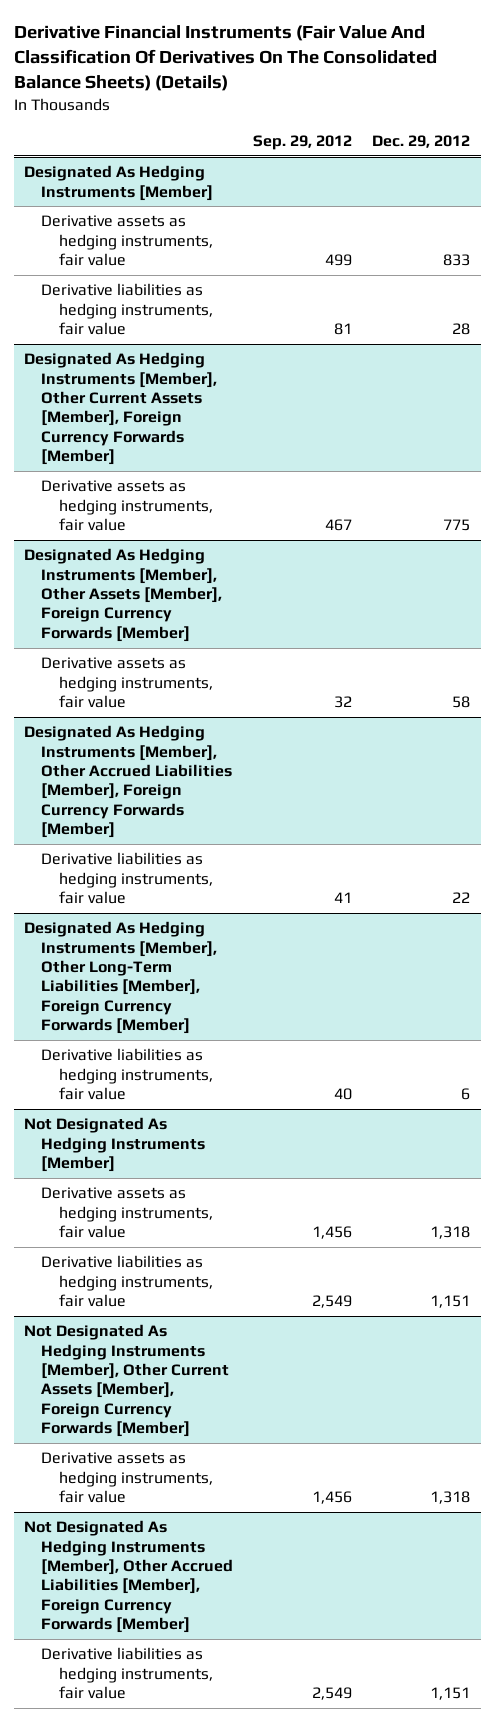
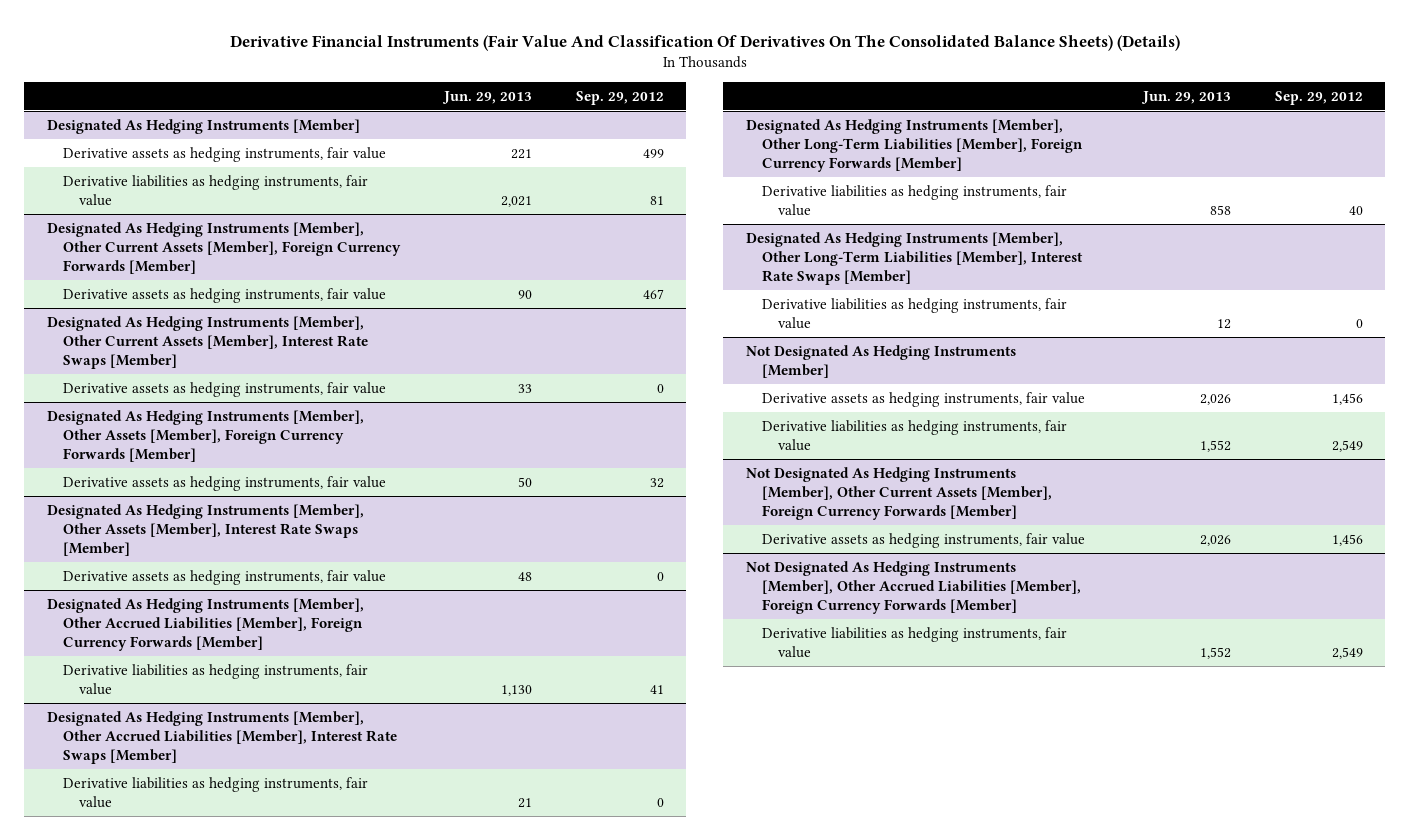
- | Sep. 29, 2012 | Dec. 29, 2012
+ | Jun. 29, 2013 | Sep. 29, 2012
+ Designated As Hedging Instruments [Member], Other Current Assets [Member], Interest Rate Swaps [Member]
+ Derivative assets as hedging instruments, fair value | 33 | 0
+ Designated As Hedging Instruments [Member], Other Assets [Member], Interest Rate Swaps [Member]
+ Derivative assets as hedging instruments, fair value | 48 | 0
+ Designated As Hedging Instruments [Member], Other Accrued Liabilities [Member], Interest Rate Swaps [Member]
+ Derivative liabilities as hedging instruments, fair value | 21 | 0
+ Designated As Hedging Instruments [Member], Other Long-Term Liabilities [Member], Interest Rate Swaps [Member]
+ Derivative liabilities as hedging instruments, fair value | 12 | 0

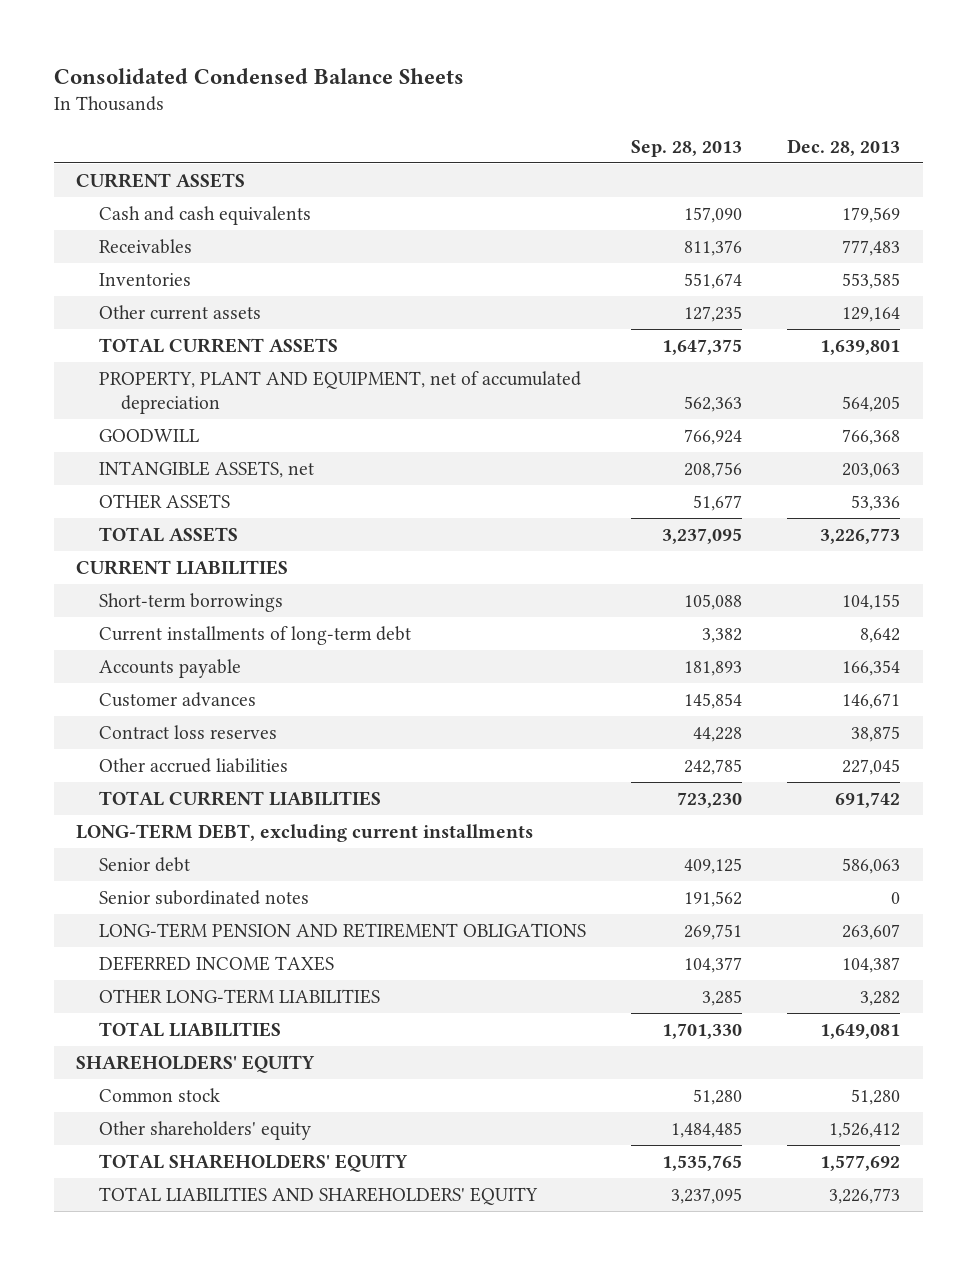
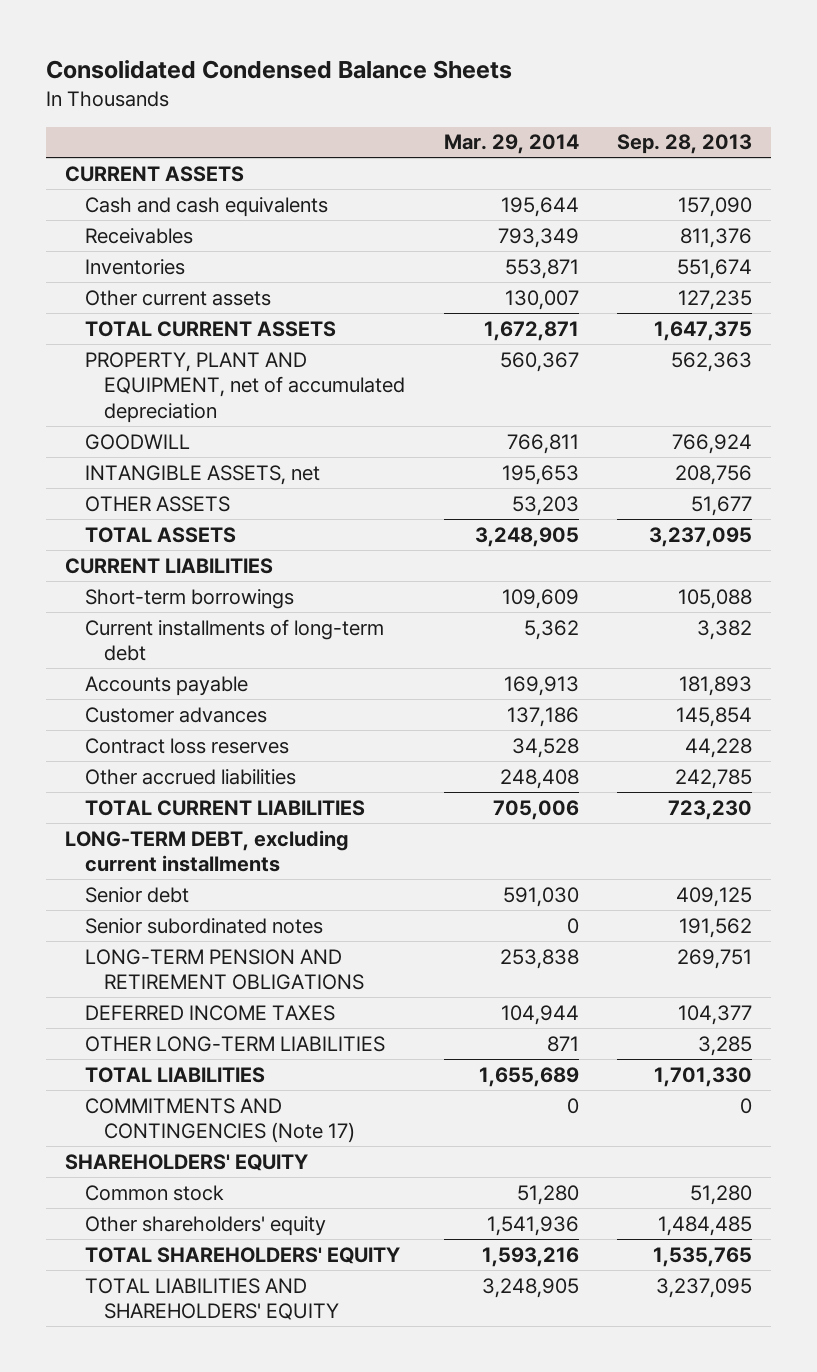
- | Sep. 28, 2013 | Dec. 28, 2013
+ | Mar. 29, 2014 | Sep. 28, 2013
+ COMMITMENTS AND CONTINGENCIES (Note 17) | 0 | 0

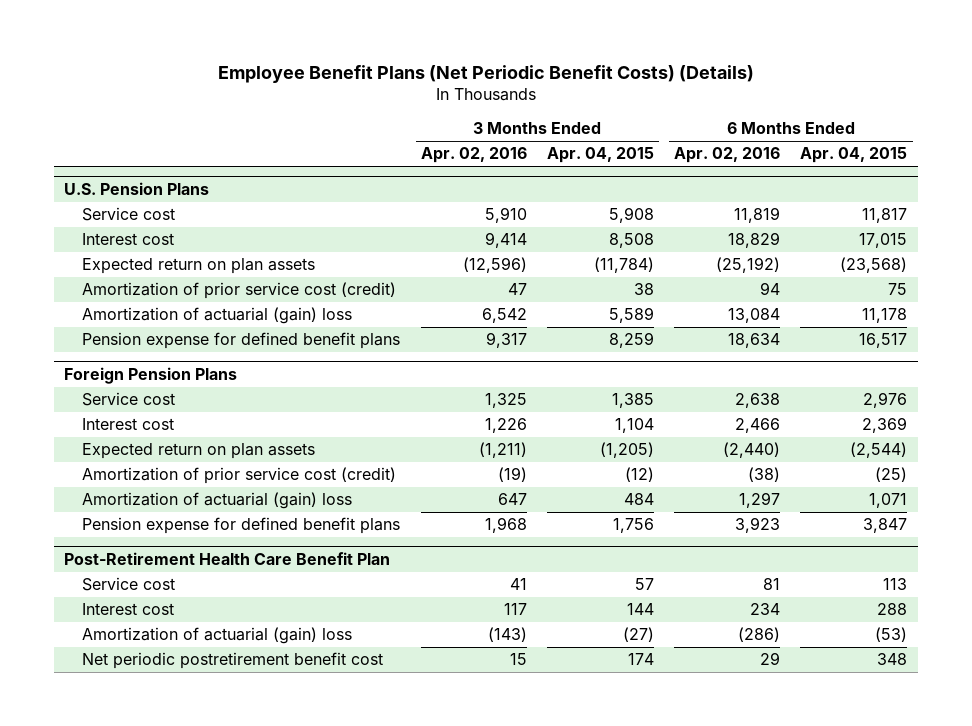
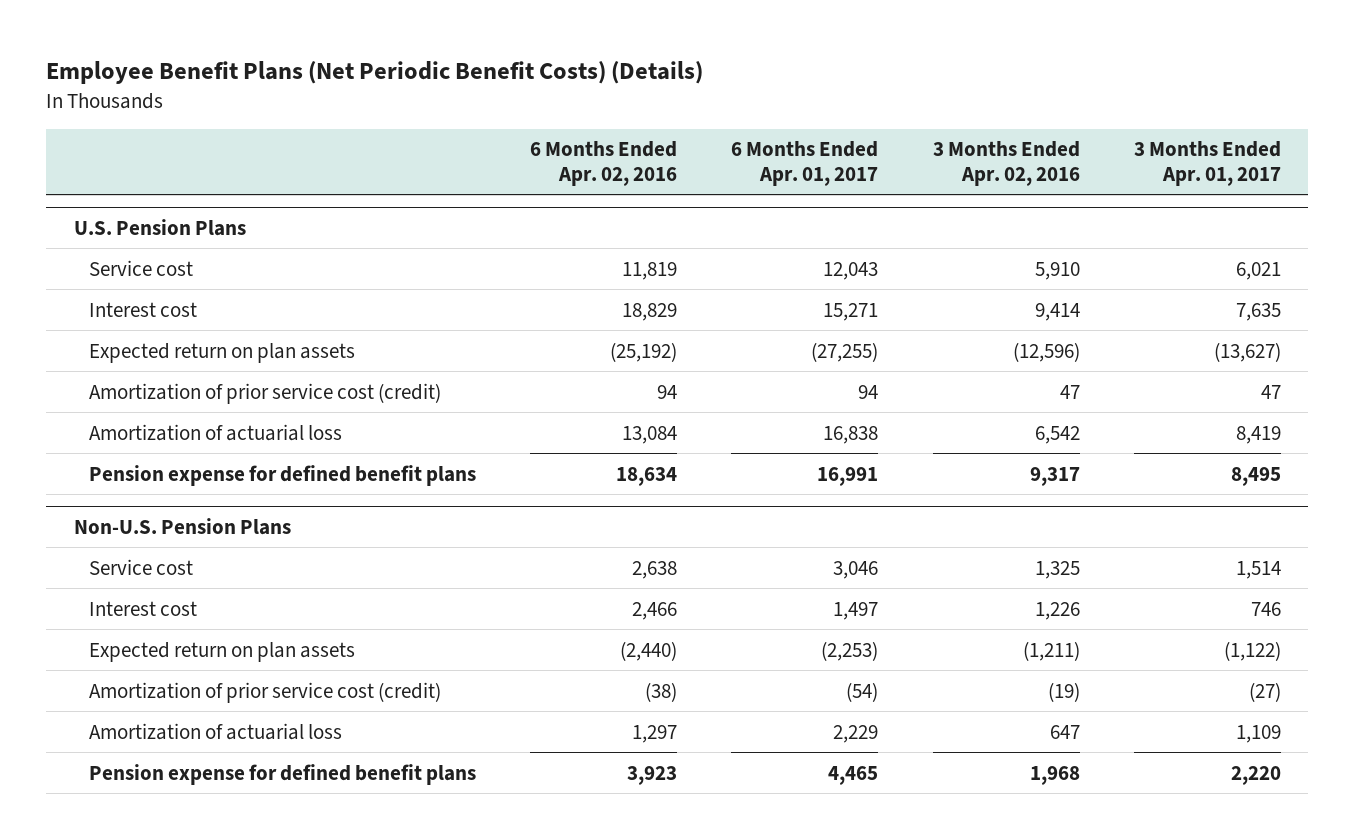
- | 3 Months Ended Apr. 02, 2016 | 3 Months Ended Apr. 04, 2015 | 6 Months Ended Apr. 02, 2016 | 6 Months Ended Apr. 04, 2015
+ | 6 Months Ended Apr. 02, 2016 | 6 Months Ended Apr. 01, 2017 | 3 Months Ended Apr. 02, 2016 | 3 Months Ended Apr. 01, 2017
@ U.S. Pension Plans
- Amortization of actuarial (gain) loss | 6,542 | 5,589 | 13,084 | 11,178
+ Amortization of actuarial loss | 13,084 | 16,838 | 6,542 | 8,419
- Foreign Pension Plans
+ Non-U.S. Pension Plans
- Amortization of actuarial (gain) loss | 647 | 484 | 1,297 | 1,071
+ Amortization of actuarial loss | 1,297 | 2,229 | 647 | 1,109
- Post-Retirement Health Care Benefit Plan
- Service cost | 41 | 57 | 81 | 113
- Interest cost | 117 | 144 | 234 | 288
- Amortization of actuarial (gain) loss | (143) | (27) | (286) | (53)
- Net periodic postretirement benefit cost | 15 | 174 | 29 | 348

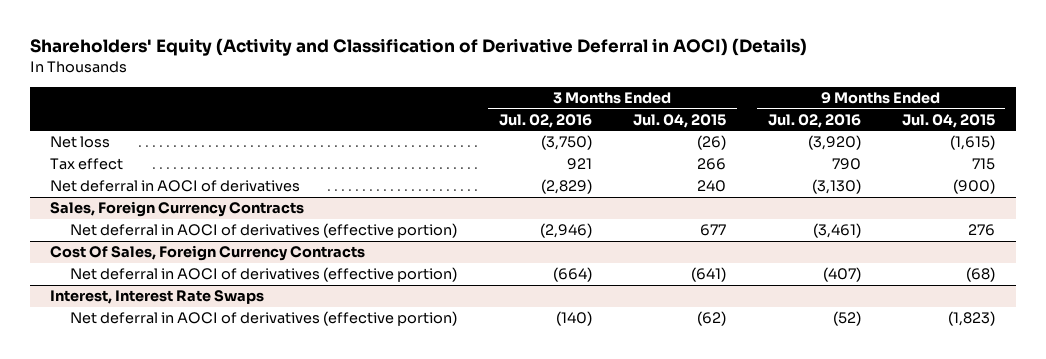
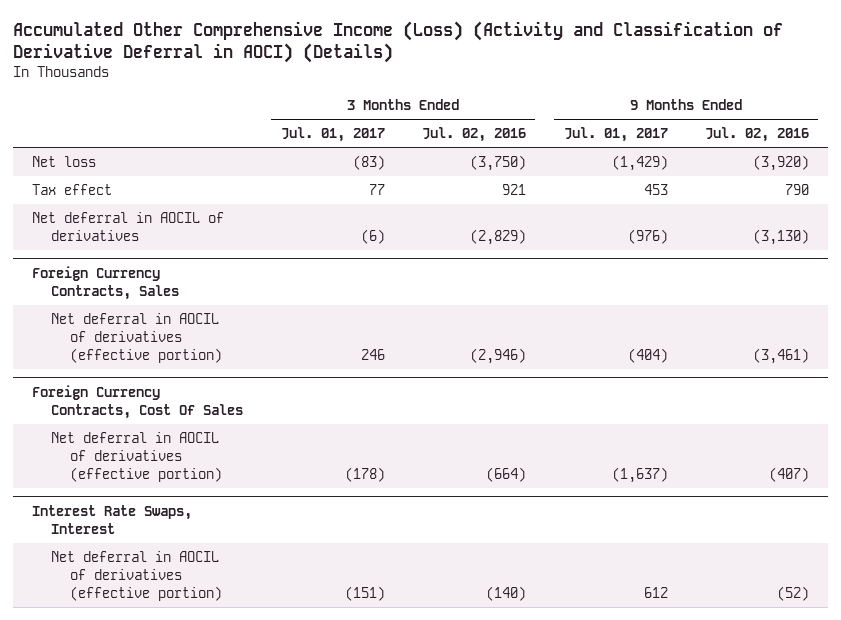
- Shareholders' Equity (Activity and Classification of Derivative Deferral in AOCI) (Details)
+ Accumulated Other Comprehensive Income (Loss) (Activity and Classification of Derivative Deferral in AOCI) (Details)
- | 3 Months Ended Jul. 02, 2016 | 3 Months Ended Jul. 04, 2015 | 9 Months Ended Jul. 02, 2016 | 9 Months Ended Jul. 04, 2015
+ | 3 Months Ended Jul. 01, 2017 | 3 Months Ended Jul. 02, 2016 | 9 Months Ended Jul. 01, 2017 | 9 Months Ended Jul. 02, 2016
- Net deferral in AOCI of derivatives | (2,829) | 240 | (3,130) | (900)
- Sales, Foreign Currency Contracts
- Net deferral in AOCI of derivatives (effective portion) | (2,946) | 677 | (3,461) | 276
- Cost Of Sales, Foreign Currency Contracts
- Net deferral in AOCI of derivatives (effective portion) | (664) | (641) | (407) | (68)
- Interest, Interest Rate Swaps
- Net deferral in AOCI of derivatives (effective portion) | (140) | (62) | (52) | (1,823)
+ Net deferral in AOCIL of derivatives | (6) | (2,829) | (976) | (3,130)
+ Foreign Currency Contracts, Sales
+ Net deferral in AOCIL of derivatives (effective portion) | 246 | (2,946) | (404) | (3,461)
+ Foreign Currency Contracts, Cost Of Sales
+ Net deferral in AOCIL of derivatives (effective portion) | (178) | (664) | (1,637) | (407)
+ Interest Rate Swaps, Interest
+ Net deferral in AOCIL of derivatives (effective portion) | (151) | (140) | 612 | (52)

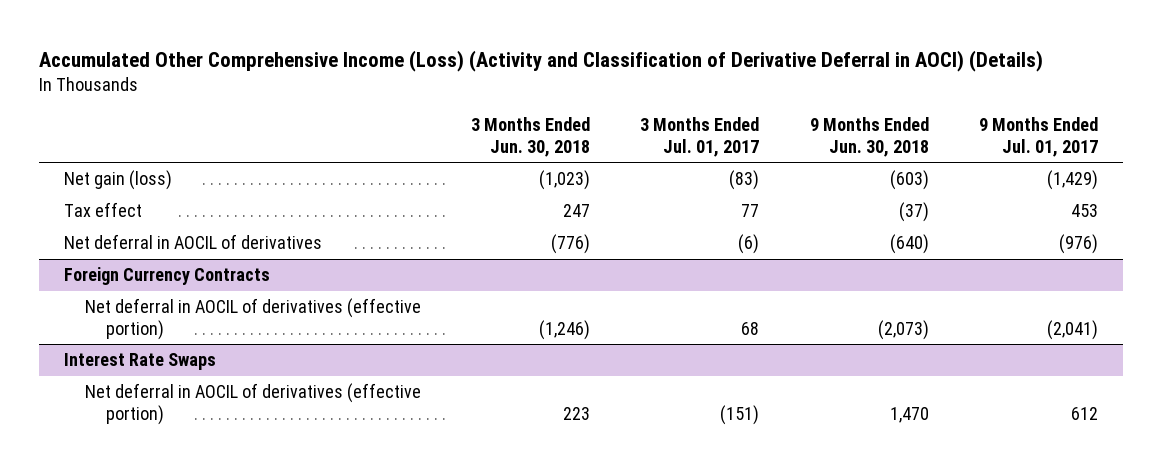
- | 3 Months Ended Jul. 01, 2017 | 3 Months Ended Jul. 02, 2016 | 9 Months Ended Jul. 01, 2017 | 9 Months Ended Jul. 02, 2016
+ | 3 Months Ended Jun. 30, 2018 | 3 Months Ended Jul. 01, 2017 | 9 Months Ended Jun. 30, 2018 | 9 Months Ended Jul. 01, 2017
- Net loss | (83) | (3,750) | (1,429) | (3,920)
+ Net gain (loss) | (1,023) | (83) | (603) | (1,429)
- Foreign Currency Contracts, Sales
- Net deferral in AOCIL of derivatives (effective portion) | 246 | (2,946) | (404) | (3,461)
- Foreign Currency Contracts, Cost Of Sales
- Net deferral in AOCIL of derivatives (effective portion) | (178) | (664) | (1,637) | (407)
- Interest Rate Swaps, Interest
+ Foreign Currency Contracts
+ Net deferral in AOCIL of derivatives (effective portion) | (1,246) | 68 | (2,073) | (2,041)
+ Interest Rate Swaps

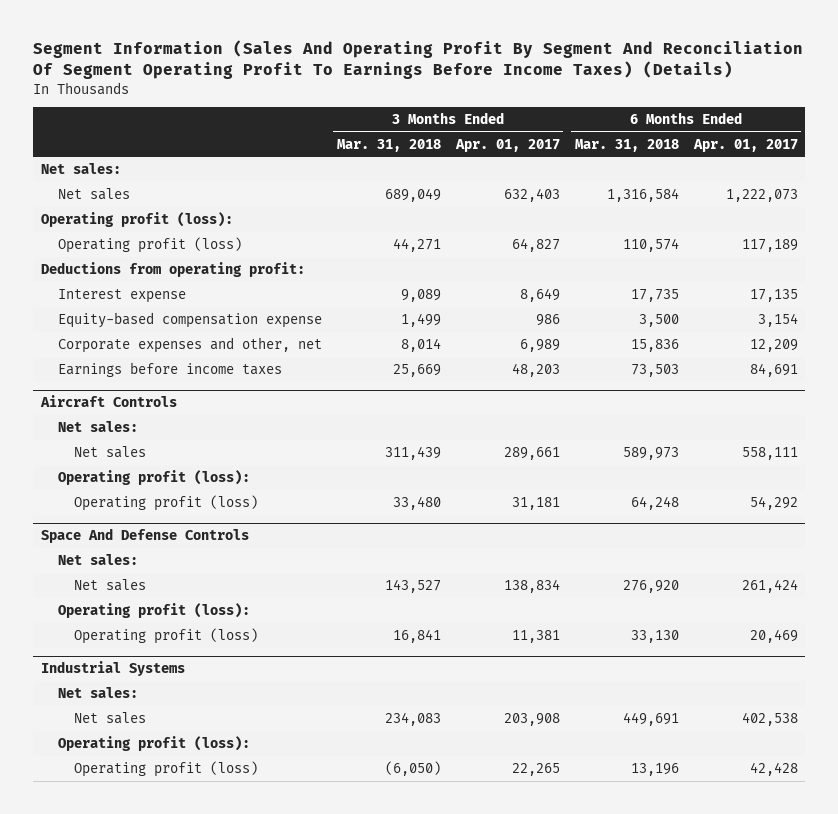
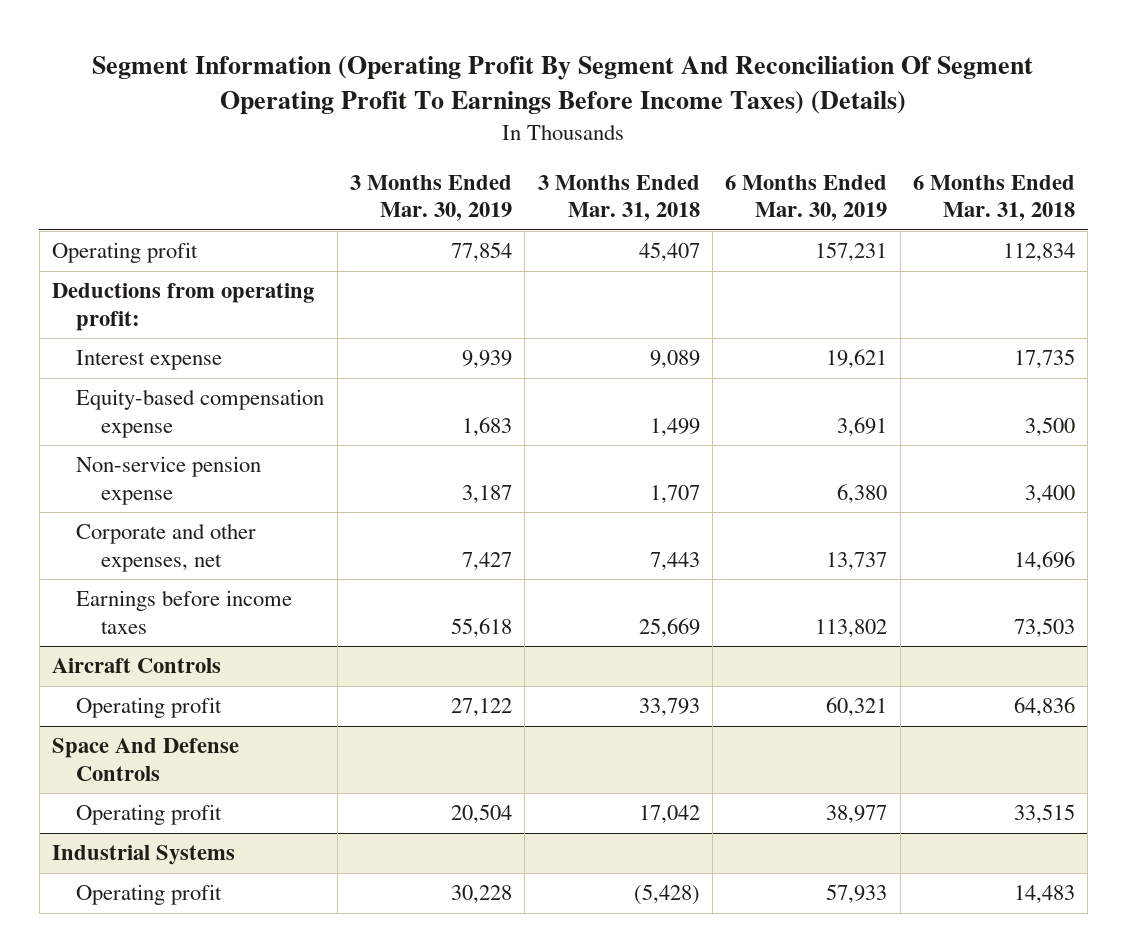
- Segment Information (Sales And Operating Profit By Segment And Reconciliation Of Segment Operating Profit To Earnings Before Income Taxes) (Details)
+ Segment Information (Operating Profit By Segment And Reconciliation Of Segment Operating Profit To Earnings Before Income Taxes) (Details)
- | 3 Months Ended Mar. 31, 2018 | 3 Months Ended Apr. 01, 2017 | 6 Months Ended Mar. 31, 2018 | 6 Months Ended Apr. 01, 2017
+ | 3 Months Ended Mar. 30, 2019 | 3 Months Ended Mar. 31, 2018 | 6 Months Ended Mar. 30, 2019 | 6 Months Ended Mar. 31, 2018
- Net sales:
- Net sales | 689,049 | 632,403 | 1,316,584 | 1,222,073
- Operating profit (loss):
- Operating profit (loss) | 44,271 | 64,827 | 110,574 | 117,189
+ Operating profit | 77,854 | 45,407 | 157,231 | 112,834
- Corporate expenses and other, net | 8,014 | 6,989 | 15,836 | 12,209
+ Non-service pension expense | 3,187 | 1,707 | 6,380 | 3,400
+ Corporate and other expenses, net | 7,427 | 7,443 | 13,737 | 14,696
@ Aircraft Controls
- Net sales:
- Net sales | 311,439 | 289,661 | 589,973 | 558,111
- Operating profit (loss):
- Operating profit (loss) | 33,480 | 31,181 | 64,248 | 54,292
+ Operating profit | 27,122 | 33,793 | 60,321 | 64,836
@ Space And Defense Controls
- Net sales:
- Net sales | 143,527 | 138,834 | 276,920 | 261,424
- Operating profit (loss):
- Operating profit (loss) | 16,841 | 11,381 | 33,130 | 20,469
+ Operating profit | 20,504 | 17,042 | 38,977 | 33,515
@ Industrial Systems
- Net sales:
- Net sales | 234,083 | 203,908 | 449,691 | 402,538
- Operating profit (loss):
- Operating profit (loss) | (6,050) | 22,265 | 13,196 | 42,428
+ Operating profit | 30,228 | (5,428) | 57,933 | 14,483

